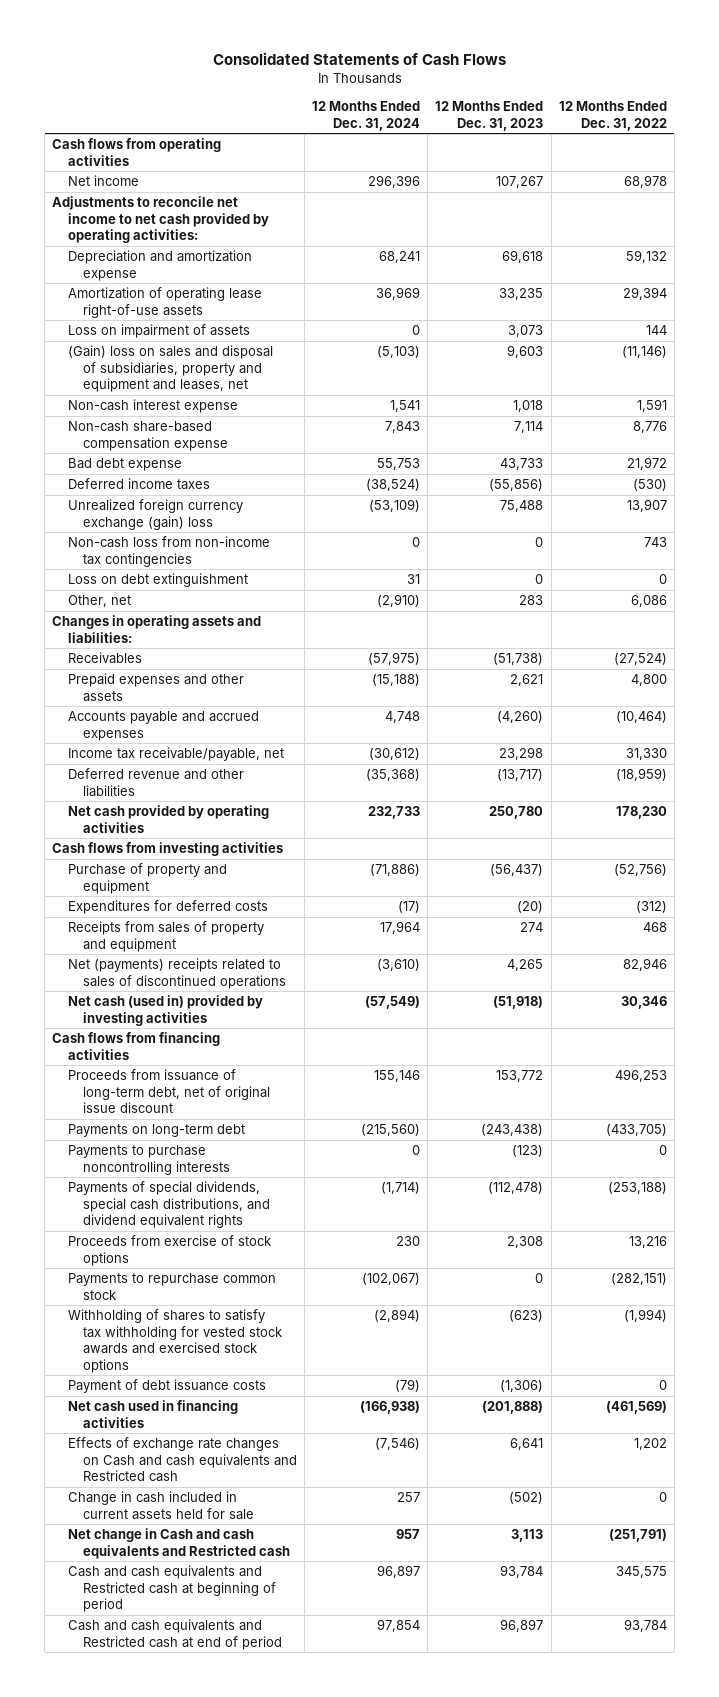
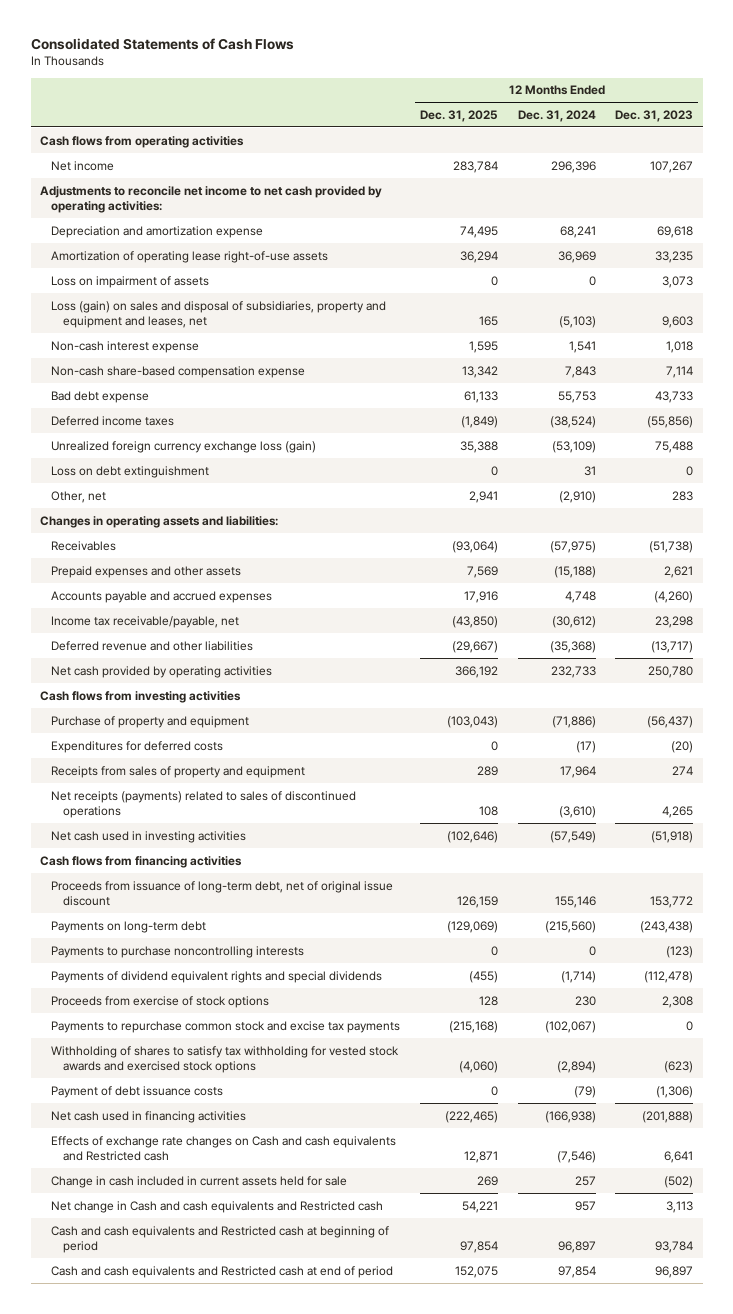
- | 12 Months Ended Dec. 31, 2024 | 12 Months Ended Dec. 31, 2023 | 12 Months Ended Dec. 31, 2022
+ | 12 Months Ended Dec. 31, 2025 | 12 Months Ended Dec. 31, 2024 | 12 Months Ended Dec. 31, 2023
- (Gain) loss on sales and disposal of subsidiaries, property and equipment and leases, net | (5,103) | 9,603 | (11,146)
+ Loss (gain) on sales and disposal of subsidiaries, property and equipment and leases, net | 165 | (5,103) | 9,603
- Unrealized foreign currency exchange (gain) loss | (53,109) | 75,488 | 13,907
- Non-cash loss from non-income tax contingencies | 0 | 0 | 743
+ Unrealized foreign currency exchange loss (gain) | 35,388 | (53,109) | 75,488
- Net (payments) receipts related to sales of discontinued operations | (3,610) | 4,265 | 82,946
- Net cash (used in) provided by investing activities | (57,549) | (51,918) | 30,346
+ Net receipts (payments) related to sales of discontinued operations | 108 | (3,610) | 4,265
+ Net cash used in investing activities | (102,646) | (57,549) | (51,918)
- Payments of special dividends, special cash distributions, and dividend equivalent rights | (1,714) | (112,478) | (253,188)
+ Payments of dividend equivalent rights and special dividends | (455) | (1,714) | (112,478)
- Payments to repurchase common stock | (102,067) | 0 | (282,151)
+ Payments to repurchase common stock and excise tax payments | (215,168) | (102,067) | 0

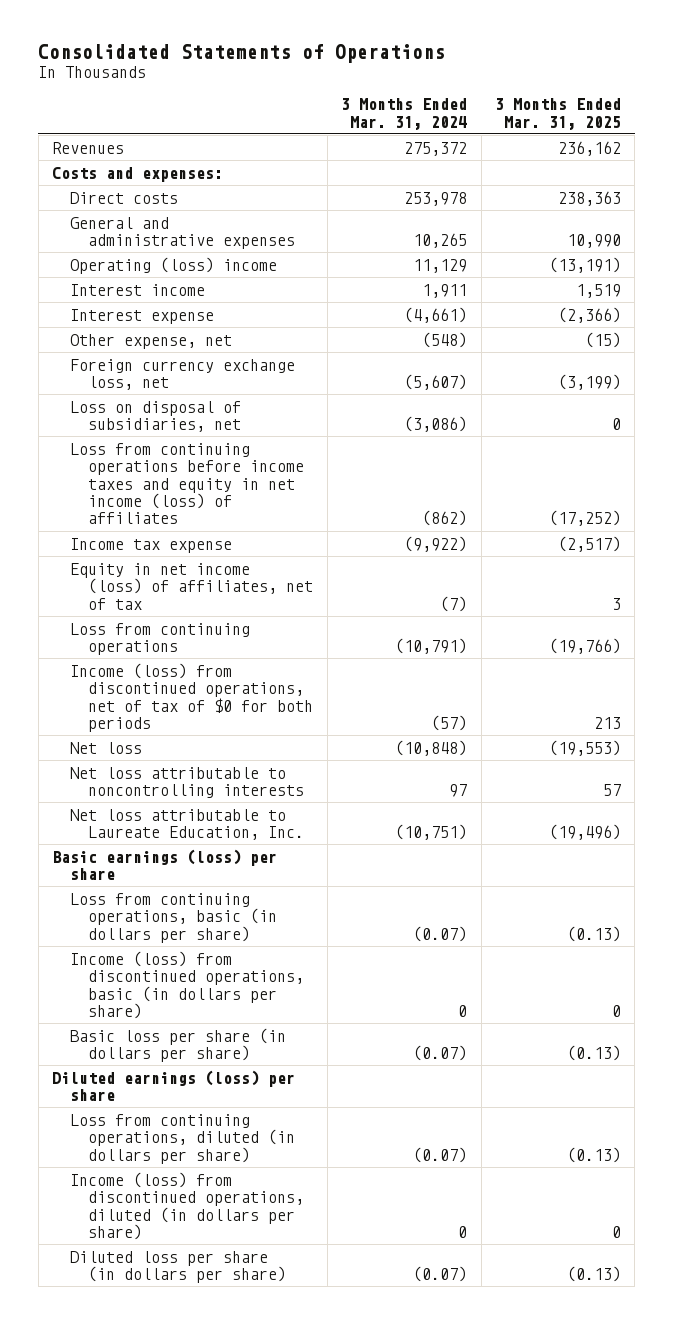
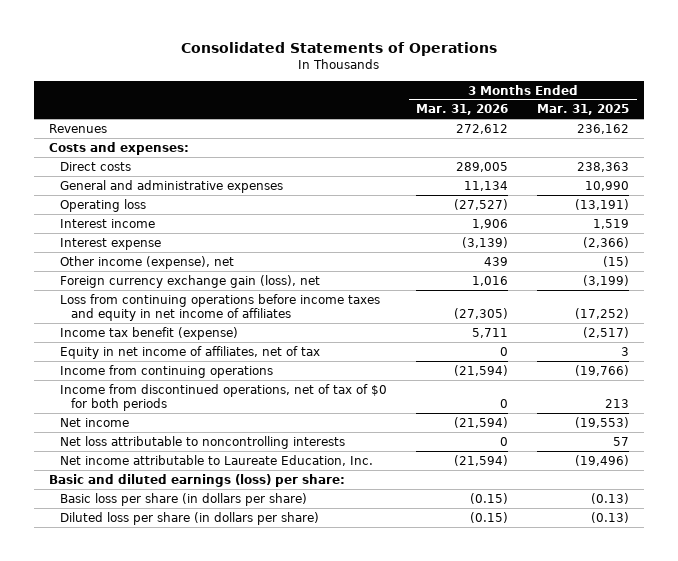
- | 3 Months Ended Mar. 31, 2024 | 3 Months Ended Mar. 31, 2025
+ | 3 Months Ended Mar. 31, 2026 | 3 Months Ended Mar. 31, 2025
- Operating (loss) income | 11,129 | (13,191)
+ Operating loss | (27,527) | (13,191)
- Other expense, net | (548) | (15)
- Foreign currency exchange loss, net | (5,607) | (3,199)
- Loss on disposal of subsidiaries, net | (3,086) | 0
- Loss from continuing operations before income taxes and equity in net income (loss) of affiliates | (862) | (17,252)
- Income tax expense | (9,922) | (2,517)
- Equity in net income (loss) of affiliates, net of tax | (7) | 3
- Loss from continuing operations | (10,791) | (19,766)
- Income (loss) from discontinued operations, net of tax of $0 for both periods | (57) | 213
- Net loss | (10,848) | (19,553)
+ Other income (expense), net | 439 | (15)
+ Foreign currency exchange gain (loss), net | 1,016 | (3,199)
+ Loss from continuing operations before income taxes and equity in net income of affiliates | (27,305) | (17,252)
+ Income tax benefit (expense) | 5,711 | (2,517)
+ Equity in net income of affiliates, net of tax | 0 | 3
+ Income from continuing operations | (21,594) | (19,766)
+ Income from discontinued operations, net of tax of $0 for both periods | 0 | 213
+ Net income | (21,594) | (19,553)
- Net loss attributable to Laureate Education, Inc. | (10,751) | (19,496)
- Basic earnings (loss) per share
- Loss from continuing operations, basic (in dollars per share) | (0.07) | (0.13)
- Income (loss) from discontinued operations, basic (in dollars per share) | 0 | 0
+ Net income attributable to Laureate Education, Inc. | (21,594) | (19,496)
+ Basic and diluted earnings (loss) per share:
- Diluted earnings (loss) per share
- Loss from continuing operations, diluted (in dollars per share) | (0.07) | (0.13)
- Income (loss) from discontinued operations, diluted (in dollars per share) | 0 | 0

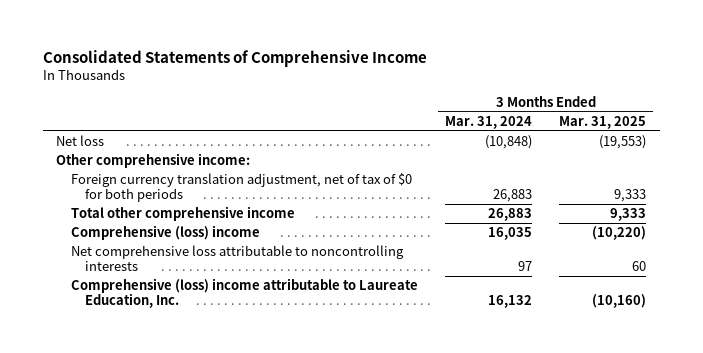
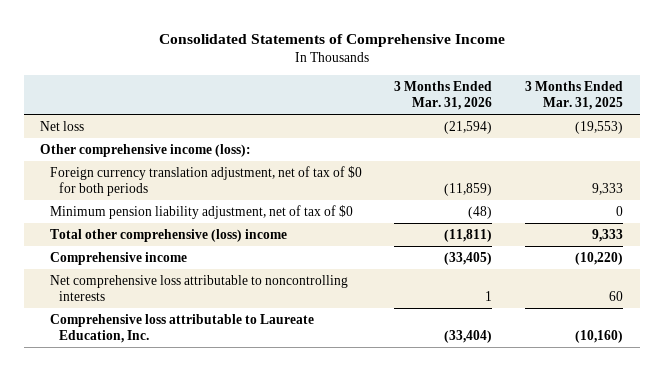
- | 3 Months Ended Mar. 31, 2024 | 3 Months Ended Mar. 31, 2025
+ | 3 Months Ended Mar. 31, 2026 | 3 Months Ended Mar. 31, 2025
- Other comprehensive income:
+ Other comprehensive income (loss):
- Total other comprehensive income | 26,883 | 9,333
- Comprehensive (loss) income | 16,035 | (10,220)
+ Minimum pension liability adjustment, net of tax of $0 | (48) | 0
+ Total other comprehensive (loss) income | (11,811) | 9,333
+ Comprehensive income | (33,405) | (10,220)
- Comprehensive (loss) income attributable to Laureate Education, Inc. | 16,132 | (10,160)
+ Comprehensive loss attributable to Laureate Education, Inc. | (33,404) | (10,160)

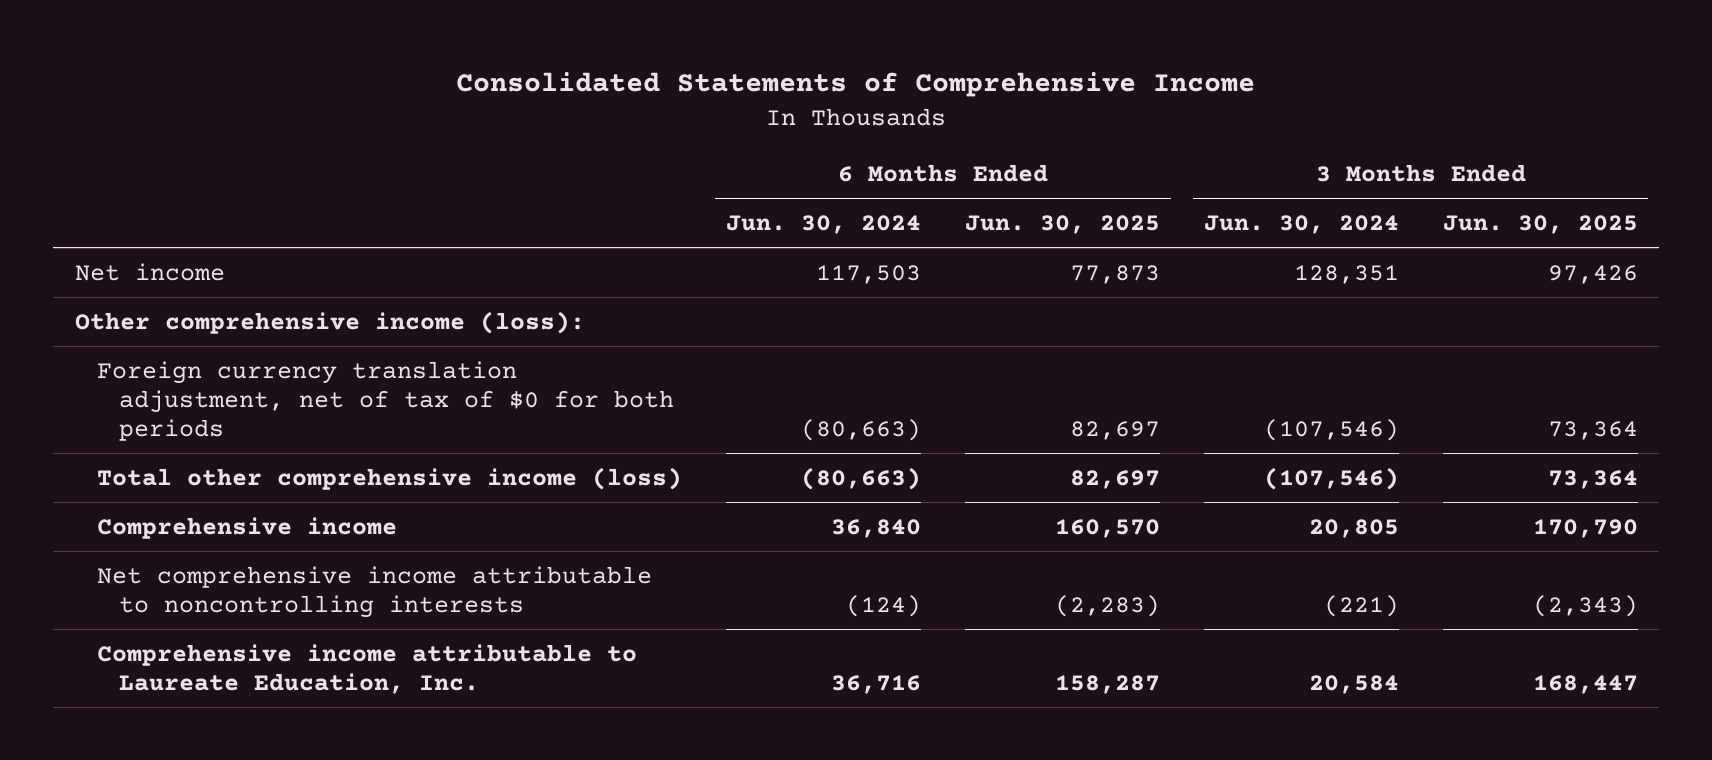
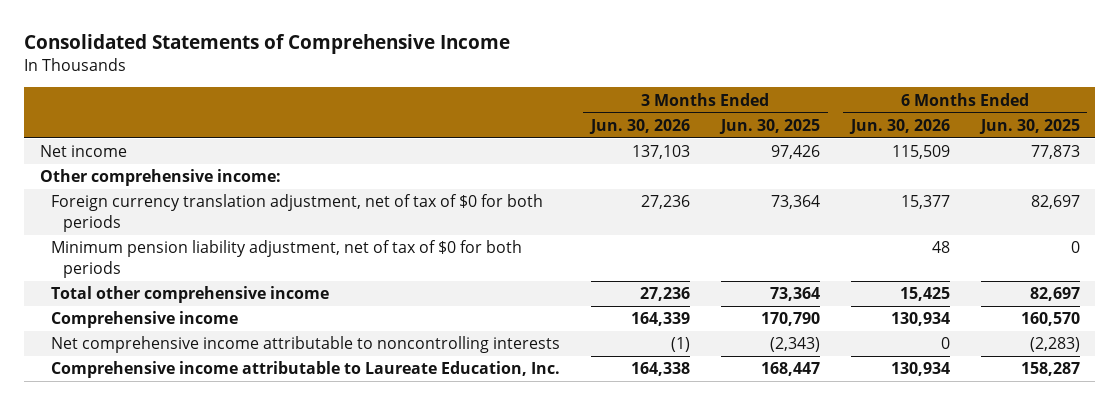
- | 6 Months Ended Jun. 30, 2024 | 6 Months Ended Jun. 30, 2025 | 3 Months Ended Jun. 30, 2024 | 3 Months Ended Jun. 30, 2025
+ | 3 Months Ended Jun. 30, 2026 | 3 Months Ended Jun. 30, 2025 | 6 Months Ended Jun. 30, 2026 | 6 Months Ended Jun. 30, 2025
- Other comprehensive income (loss):
+ Other comprehensive income:
- Total other comprehensive income (loss) | (80,663) | 82,697 | (107,546) | 73,364
+ Minimum pension liability adjustment, net of tax of $0 for both periods | | | 48 | 0
+ Total other comprehensive income | 27,236 | 73,364 | 15,425 | 82,697

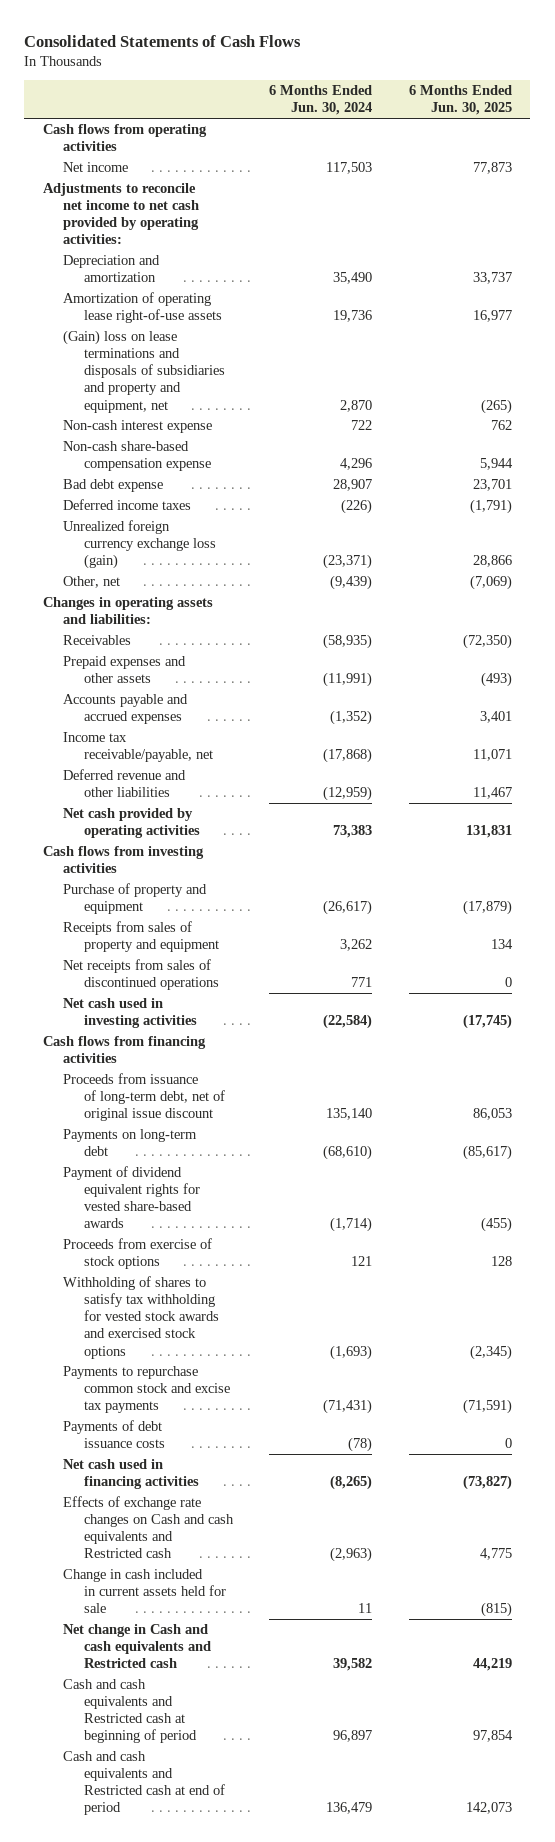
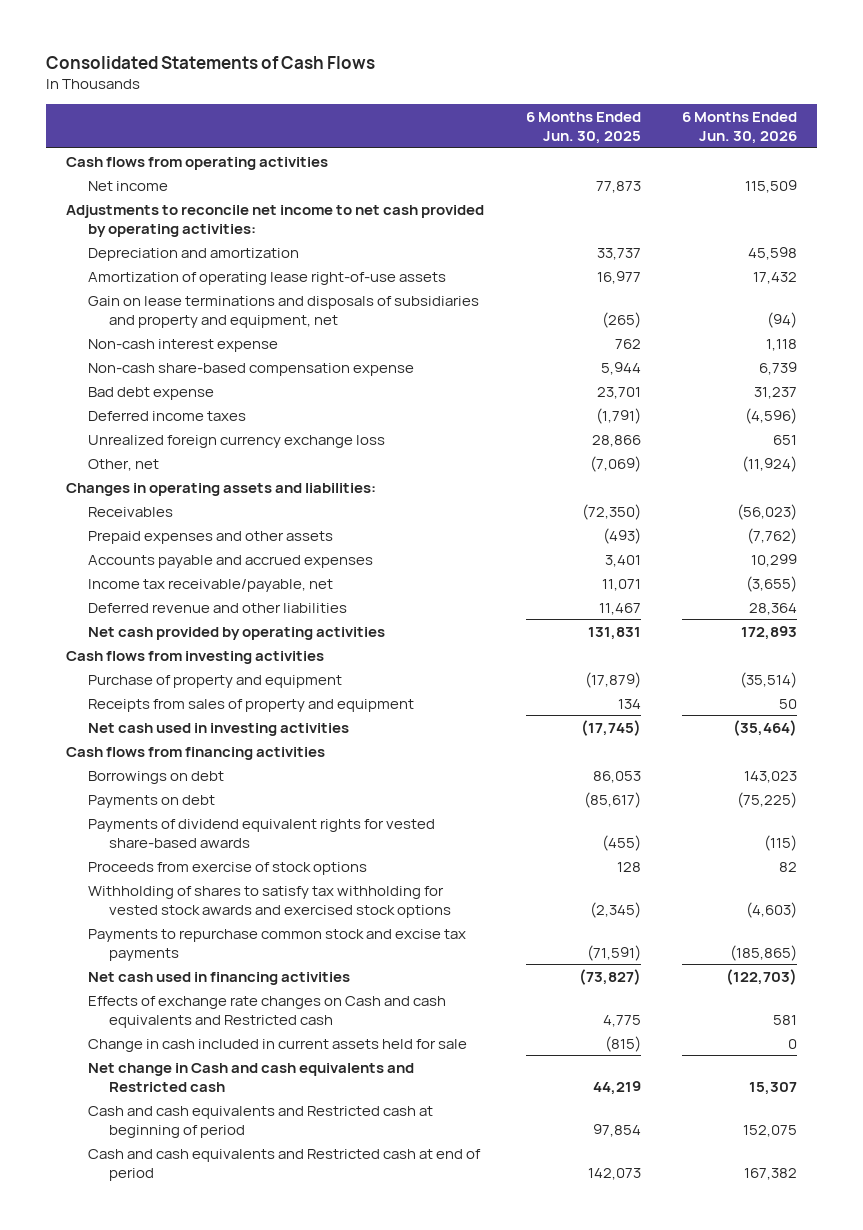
- | 6 Months Ended Jun. 30, 2024 | 6 Months Ended Jun. 30, 2025
+ | 6 Months Ended Jun. 30, 2025 | 6 Months Ended Jun. 30, 2026
- (Gain) loss on lease terminations and disposals of subsidiaries and property and equipment, net | 2,870 | (265)
+ Gain on lease terminations and disposals of subsidiaries and property and equipment, net | (265) | (94)
- Unrealized foreign currency exchange loss (gain) | (23,371) | 28,866
+ Unrealized foreign currency exchange loss | 28,866 | 651
- Net receipts from sales of discontinued operations | 771 | 0
- Proceeds from issuance of long-term debt, net of original issue discount | 135,140 | 86,053
- Payments on long-term debt | (68,610) | (85,617)
- Payment of dividend equivalent rights for vested share-based awards | (1,714) | (455)
+ Borrowings on debt | 86,053 | 143,023
+ Payments on debt | (85,617) | (75,225)
+ Payments of dividend equivalent rights for vested share-based awards | (455) | (115)
- Payments of debt issuance costs | (78) | 0

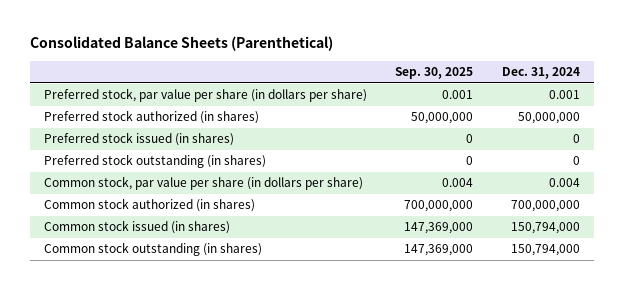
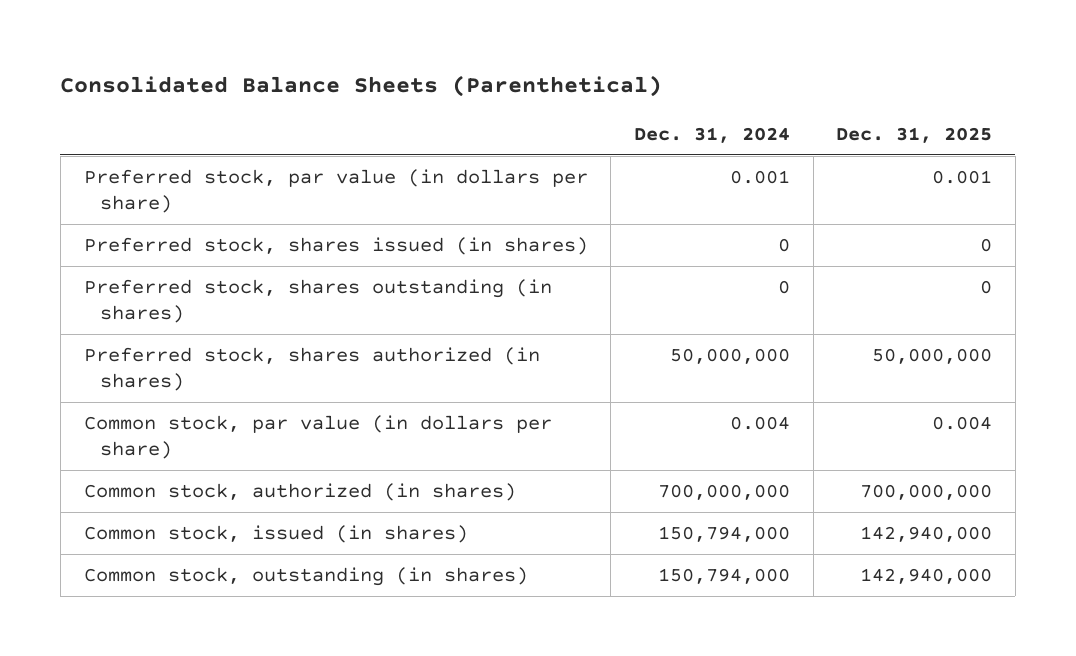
- | Sep. 30, 2025 | Dec. 31, 2024
+ | Dec. 31, 2024 | Dec. 31, 2025
- Preferred stock, par value per share (in dollars per share) | 0.001 | 0.001
- Preferred stock authorized (in shares) | 50,000,000 | 50,000,000
- Preferred stock issued (in shares) | 0 | 0
- Preferred stock outstanding (in shares) | 0 | 0
- Common stock, par value per share (in dollars per share) | 0.004 | 0.004
- Common stock authorized (in shares) | 700,000,000 | 700,000,000
- Common stock issued (in shares) | 147,369,000 | 150,794,000
- Common stock outstanding (in shares) | 147,369,000 | 150,794,000
+ Preferred stock, par value (in dollars per share) | 0.001 | 0.001
+ Preferred stock, shares issued (in shares) | 0 | 0
+ Preferred stock, shares outstanding (in shares) | 0 | 0
+ Preferred stock, shares authorized (in shares) | 50,000,000 | 50,000,000
+ Common stock, par value (in dollars per share) | 0.004 | 0.004
+ Common stock, authorized (in shares) | 700,000,000 | 700,000,000
+ Common stock, issued (in shares) | 150,794,000 | 142,940,000
+ Common stock, outstanding (in shares) | 150,794,000 | 142,940,000

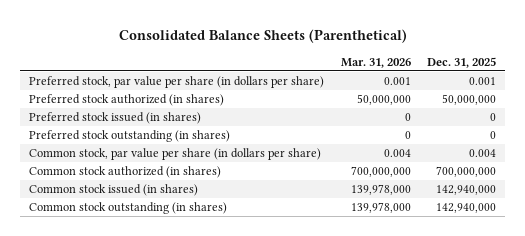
- | Dec. 31, 2024 | Dec. 31, 2025
+ | Mar. 31, 2026 | Dec. 31, 2025
- Preferred stock, par value (in dollars per share) | 0.001 | 0.001
- Preferred stock, shares issued (in shares) | 0 | 0
- Preferred stock, shares outstanding (in shares) | 0 | 0
- Preferred stock, shares authorized (in shares) | 50,000,000 | 50,000,000
- Common stock, par value (in dollars per share) | 0.004 | 0.004
- Common stock, authorized (in shares) | 700,000,000 | 700,000,000
- Common stock, issued (in shares) | 150,794,000 | 142,940,000
- Common stock, outstanding (in shares) | 150,794,000 | 142,940,000
+ Preferred stock, par value per share (in dollars per share) | 0.001 | 0.001
+ Preferred stock authorized (in shares) | 50,000,000 | 50,000,000
+ Preferred stock issued (in shares) | 0 | 0
+ Preferred stock outstanding (in shares) | 0 | 0
+ Common stock, par value per share (in dollars per share) | 0.004 | 0.004
+ Common stock authorized (in shares) | 700,000,000 | 700,000,000
+ Common stock issued (in shares) | 139,978,000 | 142,940,000
+ Common stock outstanding (in shares) | 139,978,000 | 142,940,000

